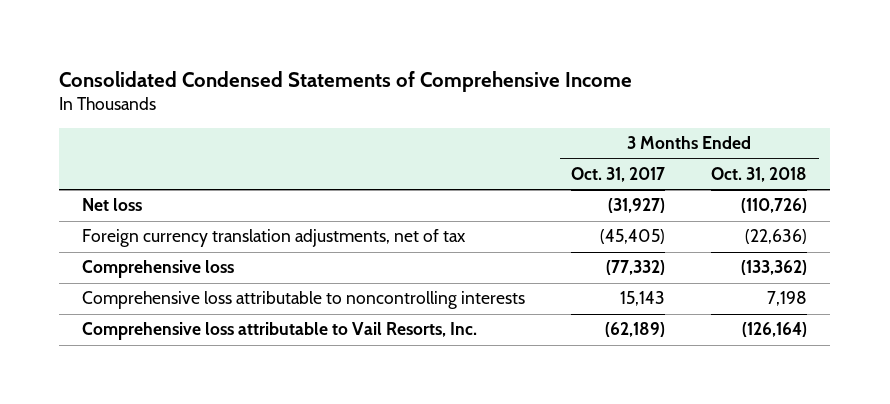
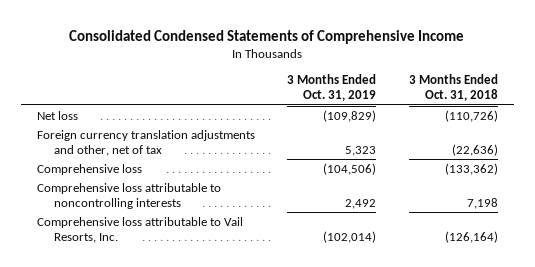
- | 3 Months Ended Oct. 31, 2017 | 3 Months Ended Oct. 31, 2018
+ | 3 Months Ended Oct. 31, 2019 | 3 Months Ended Oct. 31, 2018
- Foreign currency translation adjustments, net of tax | (45,405) | (22,636)
+ Foreign currency translation adjustments and other, net of tax | 5,323 | (22,636)

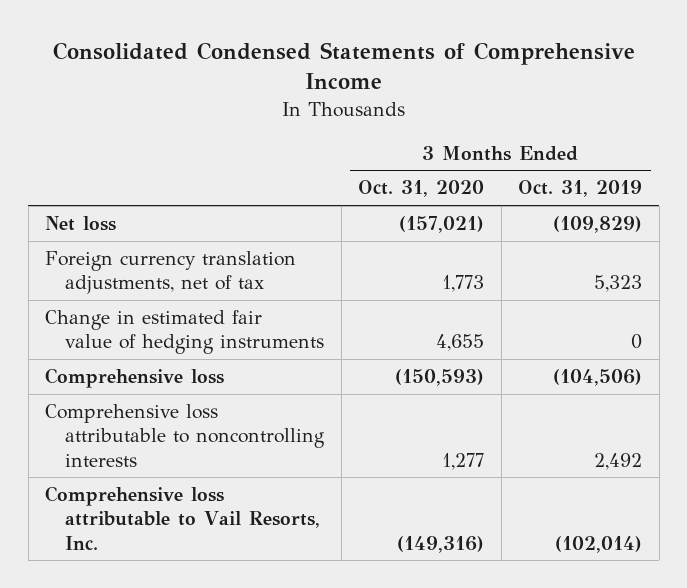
- | 3 Months Ended Oct. 31, 2019 | 3 Months Ended Oct. 31, 2018
+ | 3 Months Ended Oct. 31, 2020 | 3 Months Ended Oct. 31, 2019
- Foreign currency translation adjustments and other, net of tax | 5,323 | (22,636)
+ Foreign currency translation adjustments, net of tax | 1,773 | 5,323
+ Change in estimated fair value of hedging instruments | 4,655 | 0

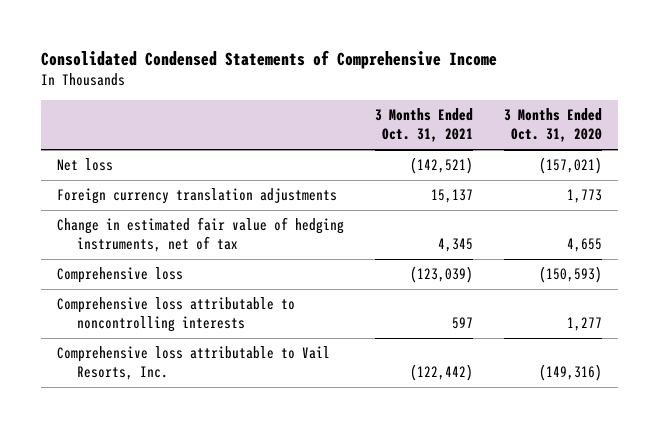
- | 3 Months Ended Oct. 31, 2020 | 3 Months Ended Oct. 31, 2019
+ | 3 Months Ended Oct. 31, 2021 | 3 Months Ended Oct. 31, 2020
- Foreign currency translation adjustments, net of tax | 1,773 | 5,323
- Change in estimated fair value of hedging instruments | 4,655 | 0
+ Foreign currency translation adjustments | 15,137 | 1,773
+ Change in estimated fair value of hedging instruments, net of tax | 4,345 | 4,655

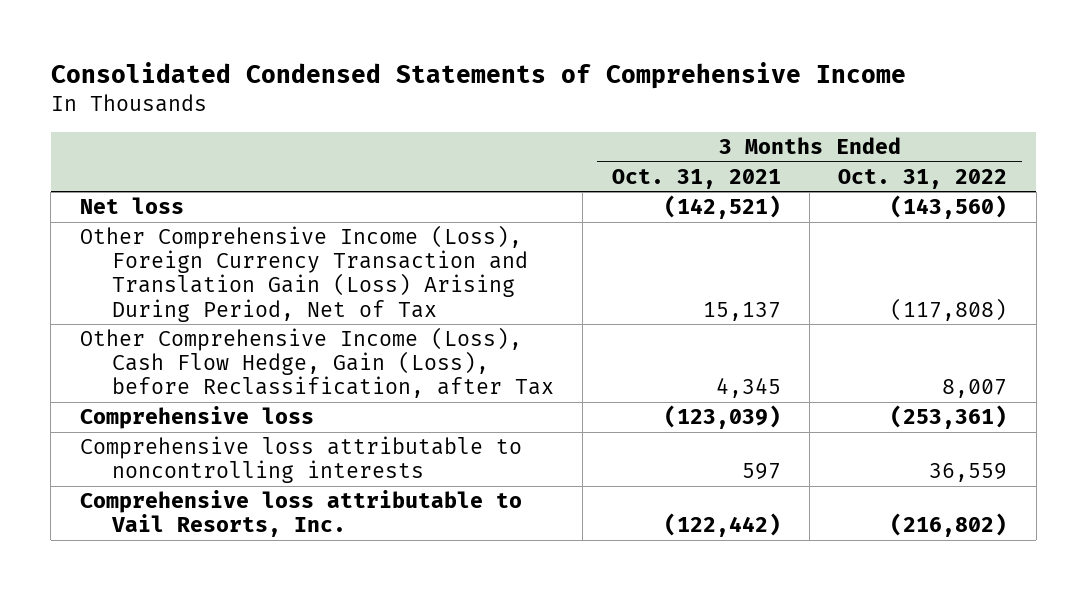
- | 3 Months Ended Oct. 31, 2021 | 3 Months Ended Oct. 31, 2020
+ | 3 Months Ended Oct. 31, 2021 | 3 Months Ended Oct. 31, 2022
- Foreign currency translation adjustments | 15,137 | 1,773
- Change in estimated fair value of hedging instruments, net of tax | 4,345 | 4,655
+ Other Comprehensive Income (Loss), Foreign Currency Transaction and Translation Gain (Loss) Arising During Period, Net of Tax | 15,137 | (117,808)
+ Other Comprehensive Income (Loss), Cash Flow Hedge, Gain (Loss), before Reclassification, after Tax | 4,345 | 8,007

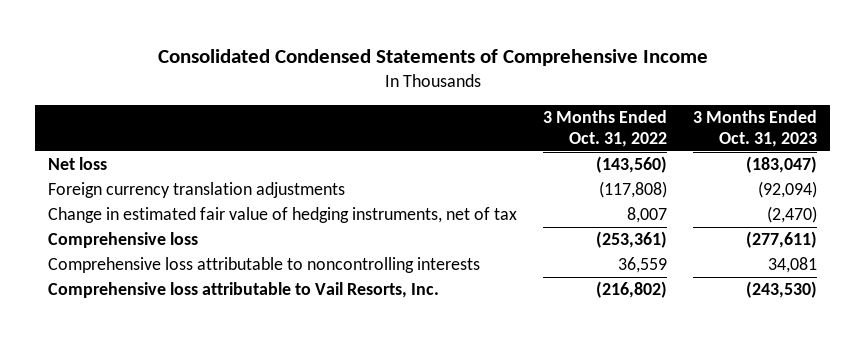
- | 3 Months Ended Oct. 31, 2021 | 3 Months Ended Oct. 31, 2022
+ | 3 Months Ended Oct. 31, 2022 | 3 Months Ended Oct. 31, 2023
- Other Comprehensive Income (Loss), Foreign Currency Transaction and Translation Gain (Loss) Arising During Period, Net of Tax | 15,137 | (117,808)
- Other Comprehensive Income (Loss), Cash Flow Hedge, Gain (Loss), before Reclassification, after Tax | 4,345 | 8,007
+ Foreign currency translation adjustments | (117,808) | (92,094)
+ Change in estimated fair value of hedging instruments, net of tax | 8,007 | (2,470)

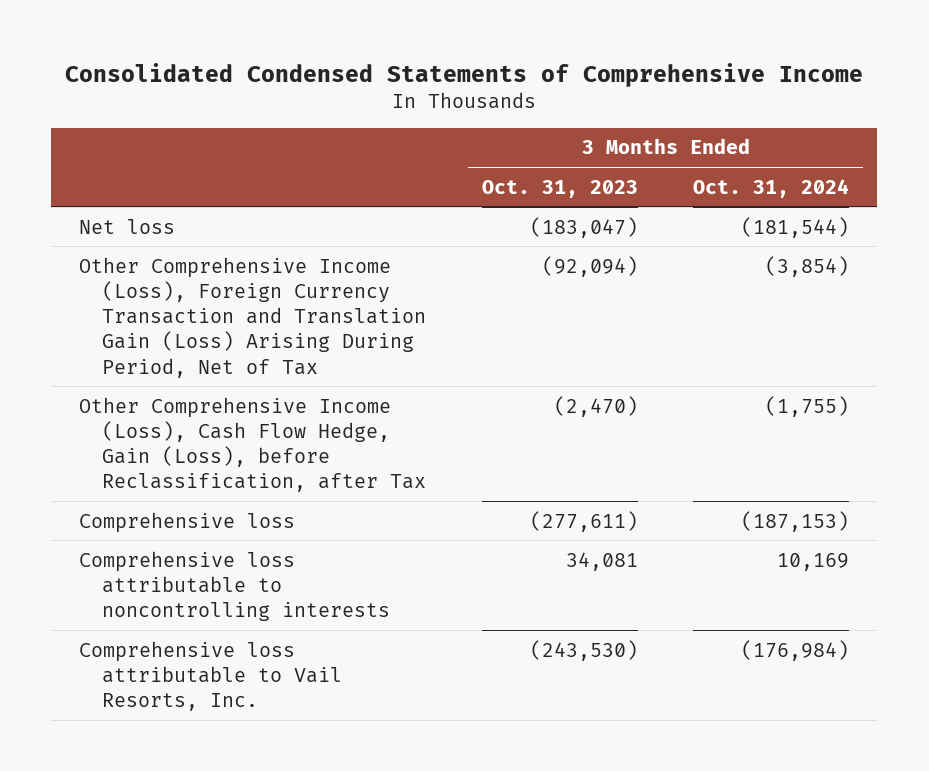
- | 3 Months Ended Oct. 31, 2022 | 3 Months Ended Oct. 31, 2023
+ | 3 Months Ended Oct. 31, 2023 | 3 Months Ended Oct. 31, 2024
- Foreign currency translation adjustments | (117,808) | (92,094)
- Change in estimated fair value of hedging instruments, net of tax | 8,007 | (2,470)
+ Other Comprehensive Income (Loss), Foreign Currency Transaction and Translation Gain (Loss) Arising During Period, Net of Tax | (92,094) | (3,854)
+ Other Comprehensive Income (Loss), Cash Flow Hedge, Gain (Loss), before Reclassification, after Tax | (2,470) | (1,755)

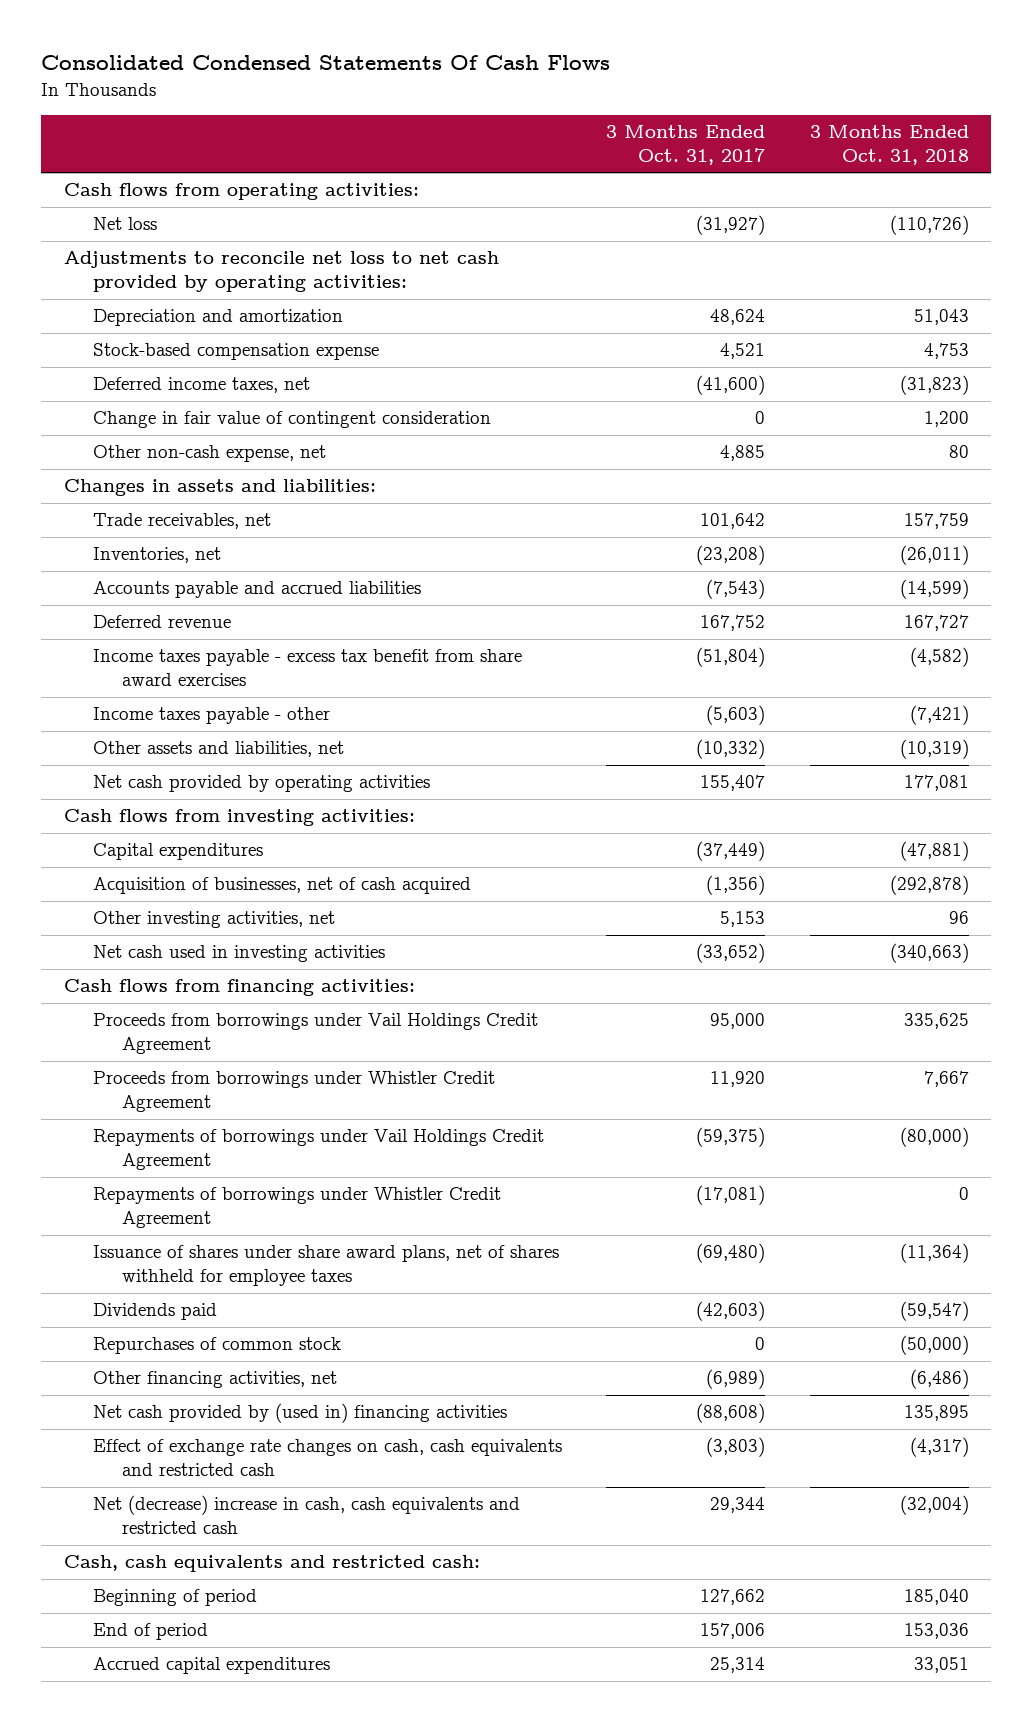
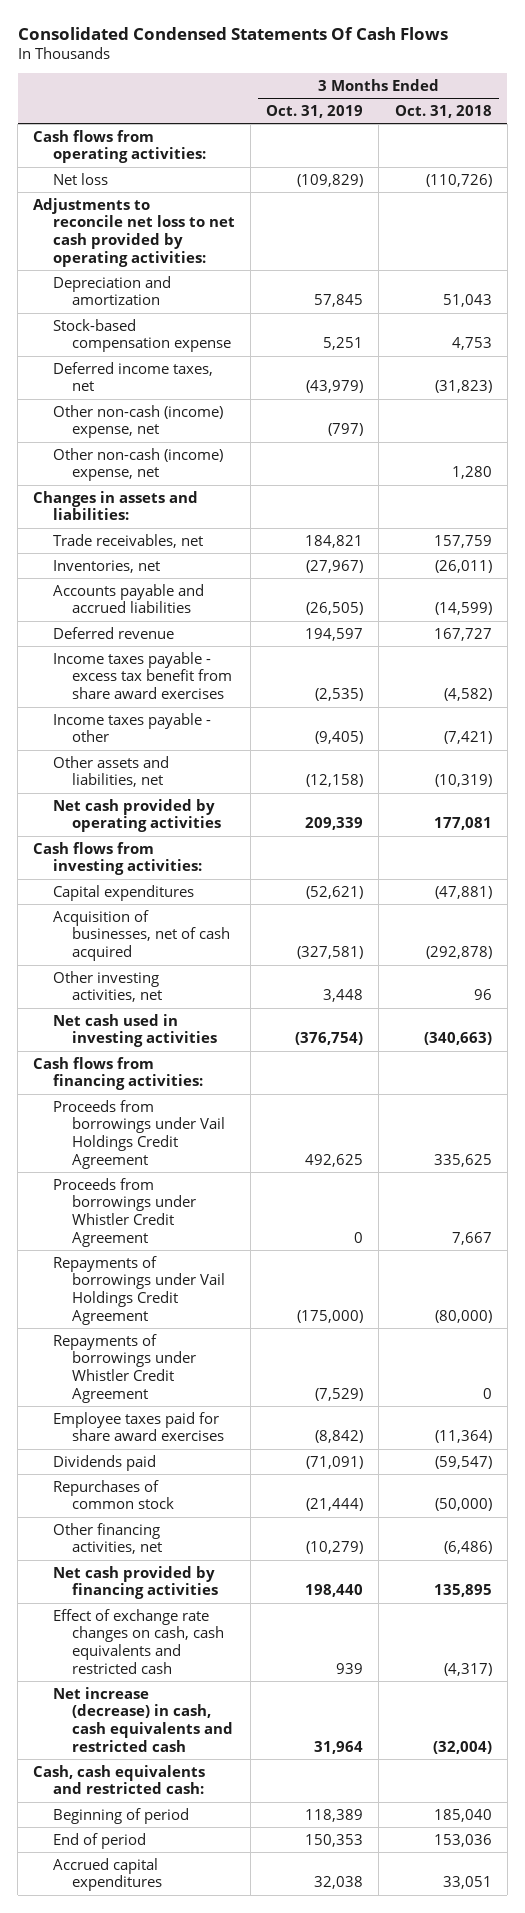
- | 3 Months Ended Oct. 31, 2017 | 3 Months Ended Oct. 31, 2018
+ | 3 Months Ended Oct. 31, 2019 | 3 Months Ended Oct. 31, 2018
- Change in fair value of contingent consideration | 0 | 1,200
- Other non-cash expense, net | 4,885 | 80
+ Other non-cash (income) expense, net | (797) |
+ Other non-cash (income) expense, net | | 1,280
- Issuance of shares under share award plans, net of shares withheld for employee taxes | (69,480) | (11,364)
+ Employee taxes paid for share award exercises | (8,842) | (11,364)
- Net cash provided by (used in) financing activities | (88,608) | 135,895
+ Net cash provided by financing activities | 198,440 | 135,895
- Net (decrease) increase in cash, cash equivalents and restricted cash | 29,344 | (32,004)
+ Net increase (decrease) in cash, cash equivalents and restricted cash | 31,964 | (32,004)

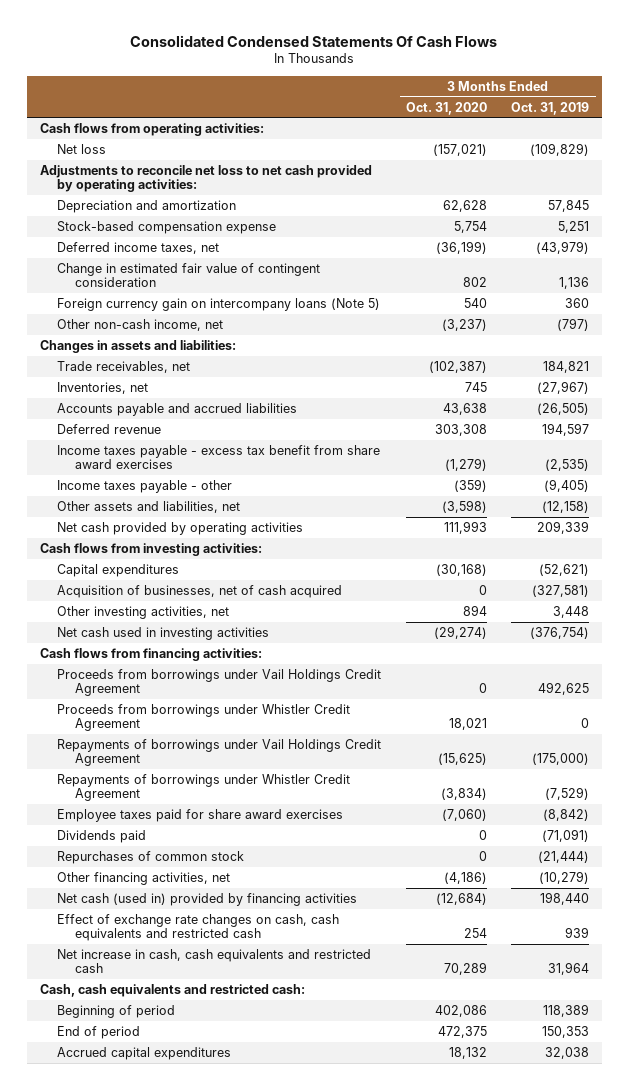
- | 3 Months Ended Oct. 31, 2019 | 3 Months Ended Oct. 31, 2018
+ | 3 Months Ended Oct. 31, 2020 | 3 Months Ended Oct. 31, 2019
- Other non-cash (income) expense, net | (797) |
- Other non-cash (income) expense, net | | 1,280
+ Change in estimated fair value of contingent consideration | 802 | 1,136
+ Foreign currency gain on intercompany loans (Note 5) | 540 | 360
+ Other non-cash income, net | (3,237) | (797)
- Net cash provided by financing activities | 198,440 | 135,895
+ Net cash (used in) provided by financing activities | (12,684) | 198,440
- Net increase (decrease) in cash, cash equivalents and restricted cash | 31,964 | (32,004)
+ Net increase in cash, cash equivalents and restricted cash | 70,289 | 31,964

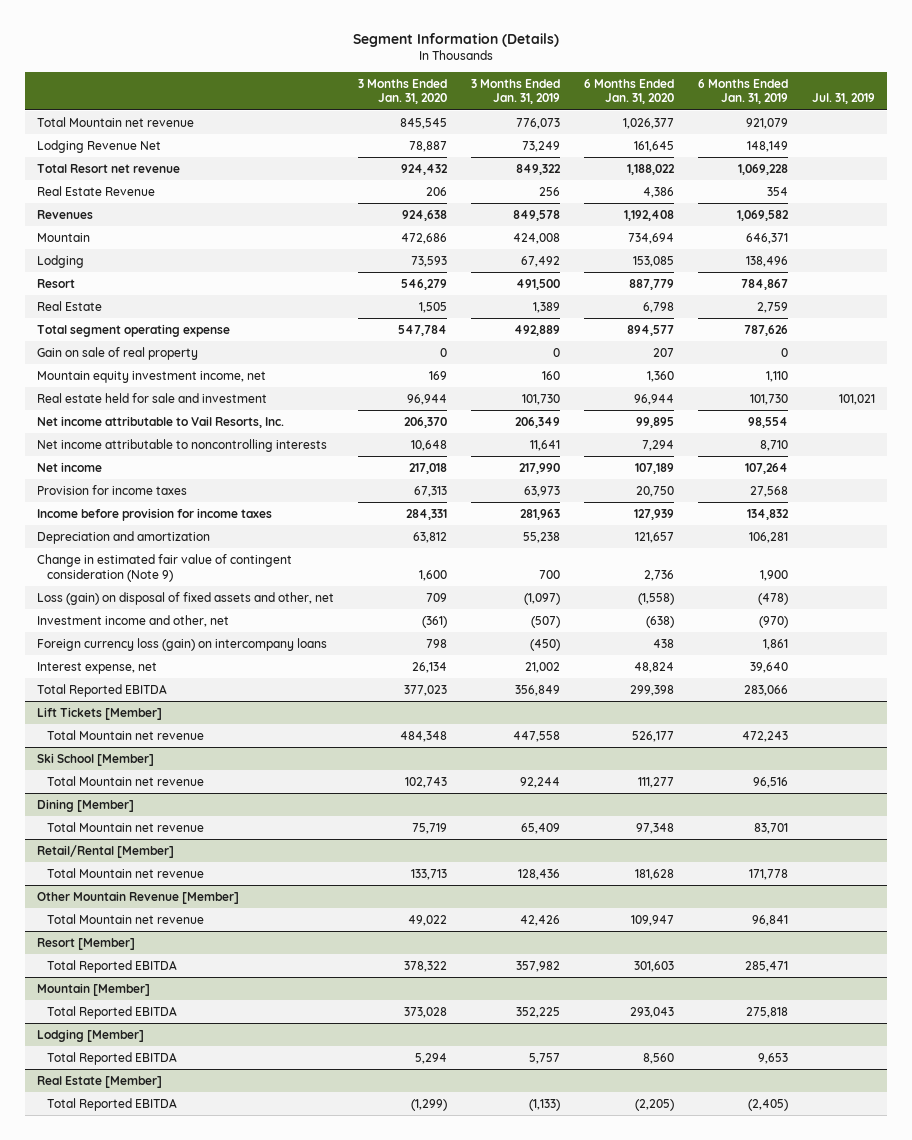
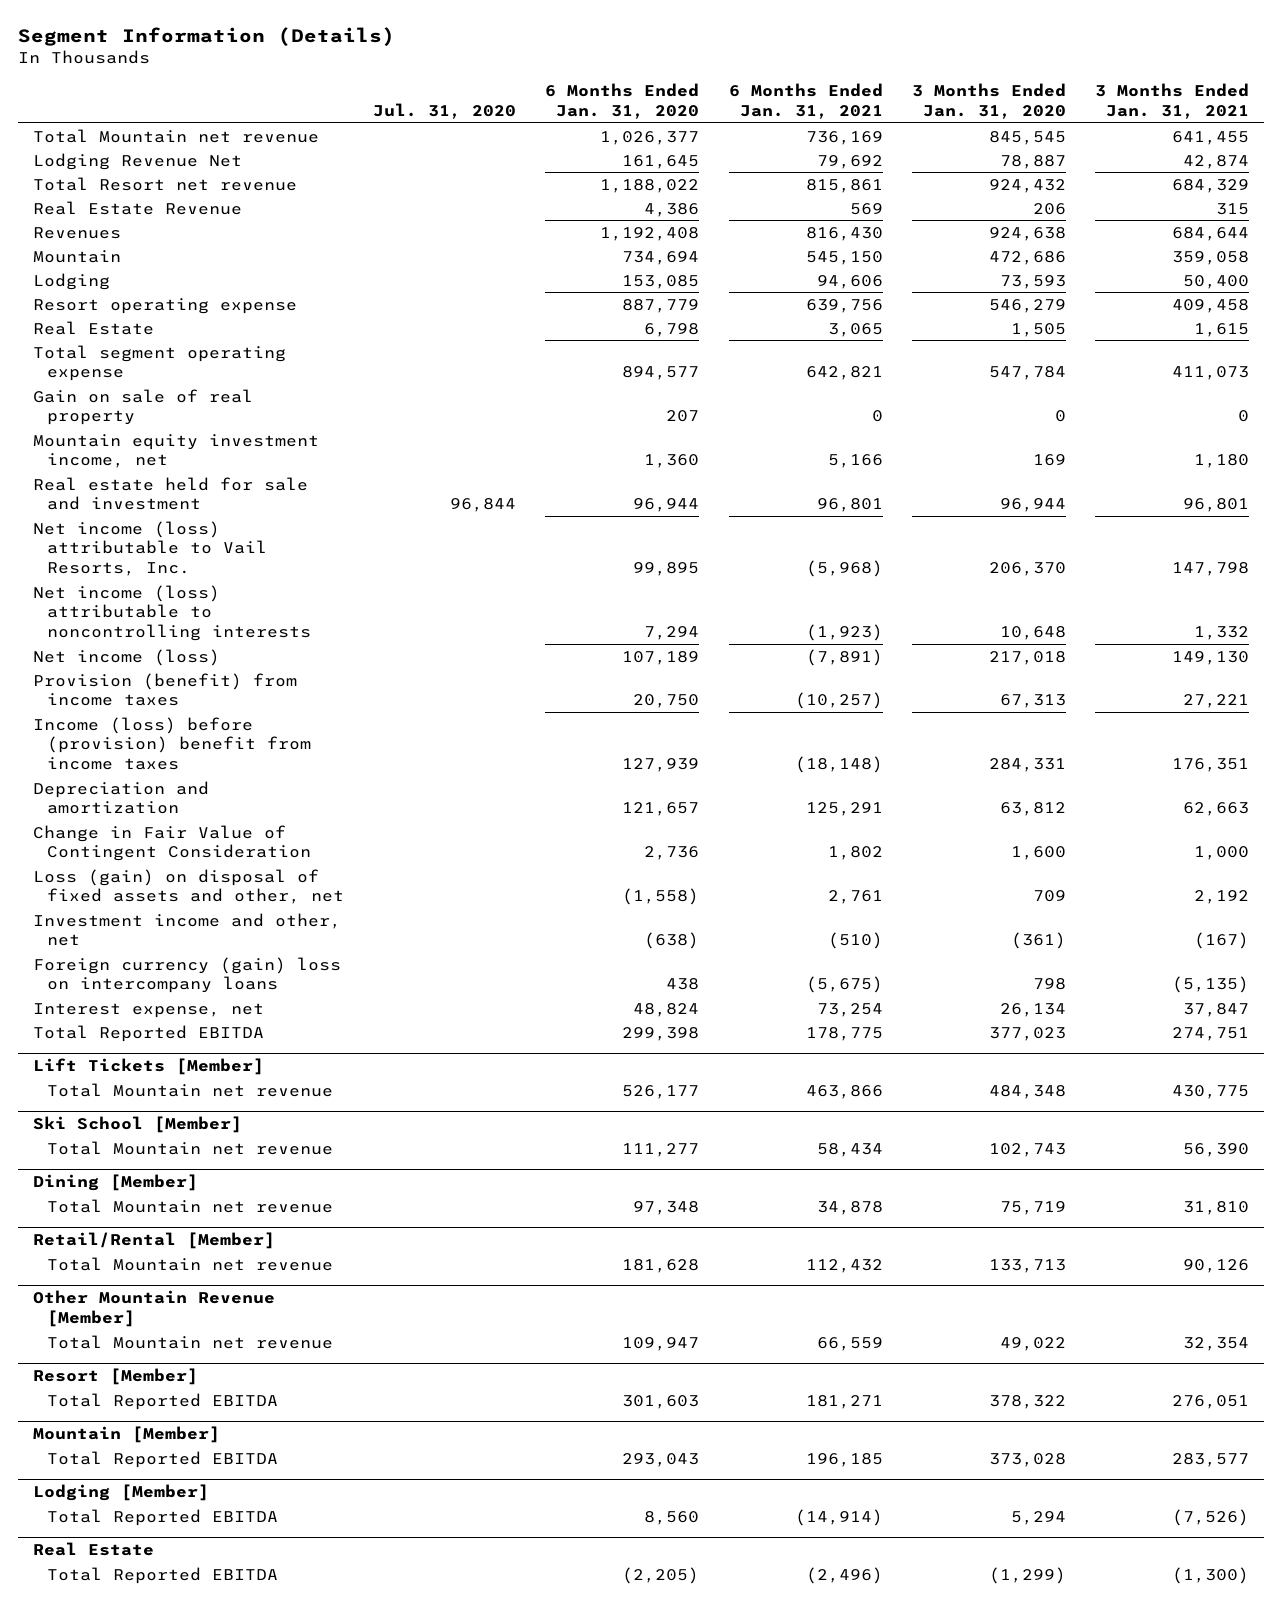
- | 3 Months Ended Jan. 31, 2020 | 3 Months Ended Jan. 31, 2019 | 6 Months Ended Jan. 31, 2020 | 6 Months Ended Jan. 31, 2019 | Jul. 31, 2019
+ | Jul. 31, 2020 | 6 Months Ended Jan. 31, 2020 | 6 Months Ended Jan. 31, 2021 | 3 Months Ended Jan. 31, 2020 | 3 Months Ended Jan. 31, 2021
- Resort | 546,279 | 491,500 | 887,779 | 784,867 |
+ Resort operating expense | | 887,779 | 639,756 | 546,279 | 409,458
- Net income attributable to Vail Resorts, Inc. | 206,370 | 206,349 | 99,895 | 98,554 |
- Net income attributable to noncontrolling interests | 10,648 | 11,641 | 7,294 | 8,710 |
- Net income | 217,018 | 217,990 | 107,189 | 107,264 |
- Provision for income taxes | 67,313 | 63,973 | 20,750 | 27,568 |
- Income before provision for income taxes | 284,331 | 281,963 | 127,939 | 134,832 |
+ Net income (loss) attributable to Vail Resorts, Inc. | | 99,895 | (5,968) | 206,370 | 147,798
+ Net income (loss) attributable to noncontrolling interests | | 7,294 | (1,923) | 10,648 | 1,332
+ Net income (loss) | | 107,189 | (7,891) | 217,018 | 149,130
+ Provision (benefit) from income taxes | | 20,750 | (10,257) | 67,313 | 27,221
+ Income (loss) before (provision) benefit from income taxes | | 127,939 | (18,148) | 284,331 | 176,351
- Change in estimated fair value of contingent consideration (Note 9) | 1,600 | 700 | 2,736 | 1,900 |
+ Change in Fair Value of Contingent Consideration | | 2,736 | 1,802 | 1,600 | 1,000
- Foreign currency loss (gain) on intercompany loans | 798 | (450) | 438 | 1,861 |
+ Foreign currency (gain) loss on intercompany loans | | 438 | (5,675) | 798 | (5,135)
- Real Estate [Member]
+ Real Estate

